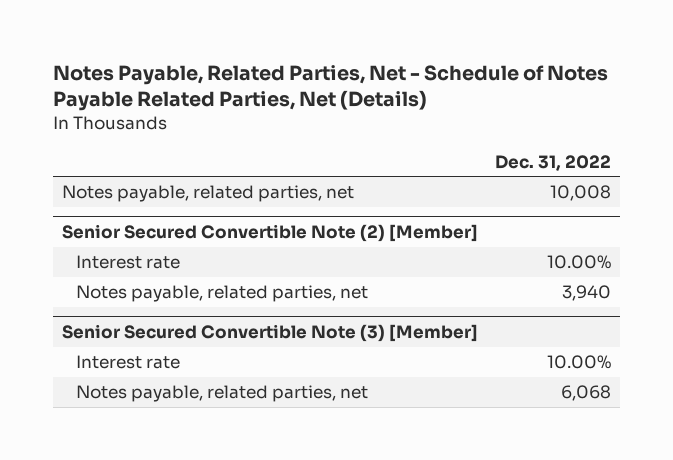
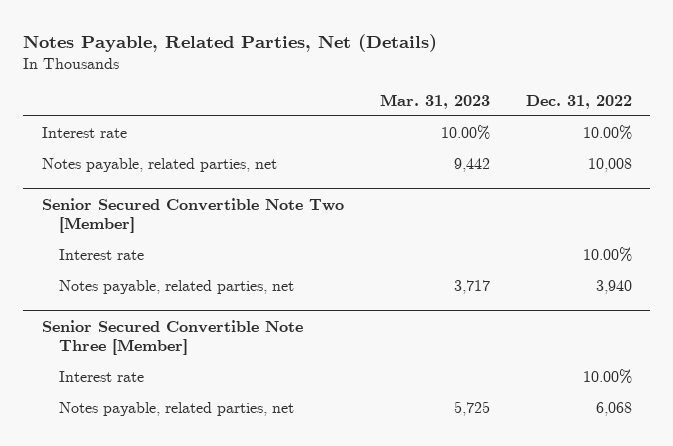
- Notes Payable, Related Parties, Net - Schedule of Notes Payable Related Parties, Net (Details)
+ Notes Payable, Related Parties, Net (Details)
- | Dec. 31, 2022
+ | Mar. 31, 2023 | Dec. 31, 2022
+ Interest rate | 10.00% | 10.00%
- Senior Secured Convertible Note (2) [Member]
+ Senior Secured Convertible Note Two [Member]
- Senior Secured Convertible Note (3) [Member]
+ Senior Secured Convertible Note Three [Member]

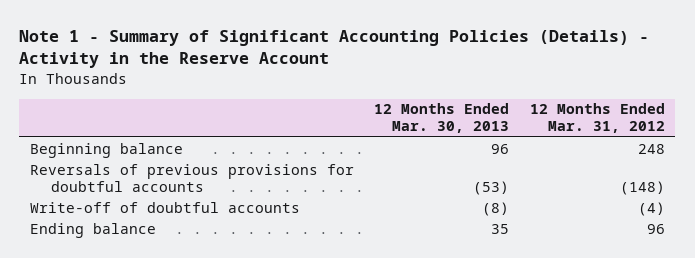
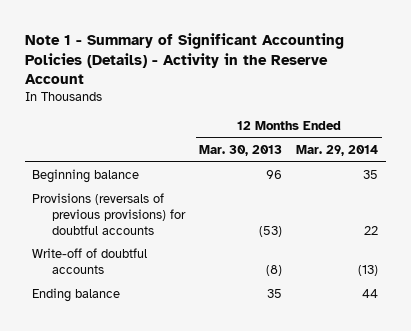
- | 12 Months Ended Mar. 30, 2013 | 12 Months Ended Mar. 31, 2012
+ | 12 Months Ended Mar. 30, 2013 | 12 Months Ended Mar. 29, 2014
- Reversals of previous provisions for doubtful accounts | (53) | (148)
+ Provisions (reversals of previous provisions) for doubtful accounts | (53) | 22

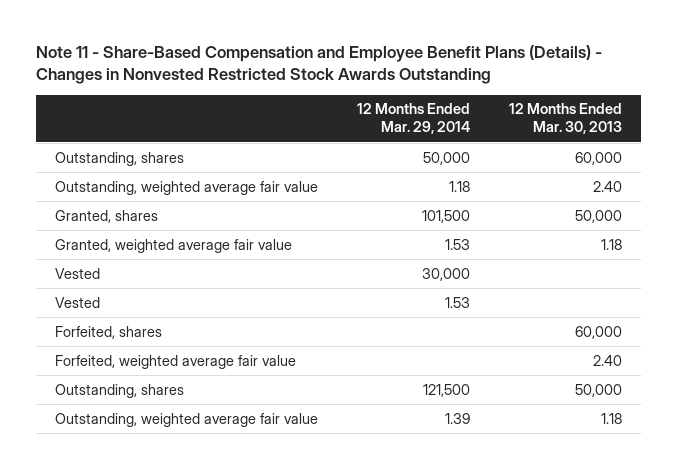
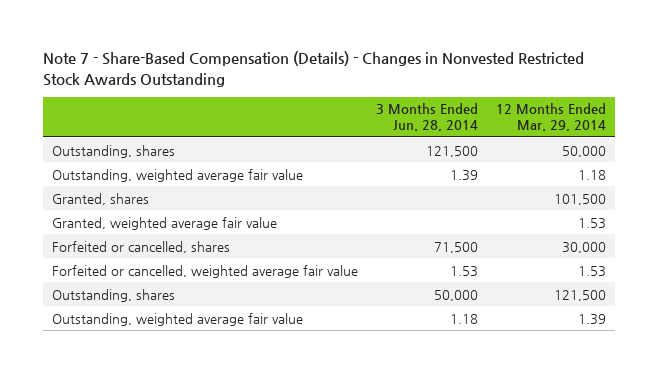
- Note 11 - Share-Based Compensation and Employee Benefit Plans (Details) - Changes in Nonvested Restricted Stock Awards Outstanding
+ Note 7 - Share-Based Compensation (Details) - Changes in Nonvested Restricted Stock Awards Outstanding
- | 12 Months Ended Mar. 29, 2014 | 12 Months Ended Mar. 30, 2013
+ | 3 Months Ended Jun. 28, 2014 | 12 Months Ended Mar. 29, 2014
- Vested | 30,000 |
- Vested | 1.53 |
- Forfeited, shares | | 60,000
- Forfeited, weighted average fair value | | 2.40
+ Forfeited or cancelled, shares | 71,500 | 30,000
+ Forfeited or cancelled, weighted average fair value | 1.53 | 1.53

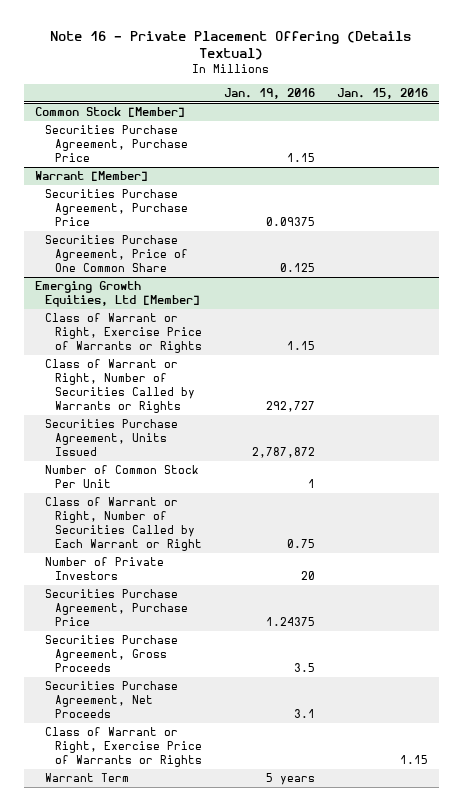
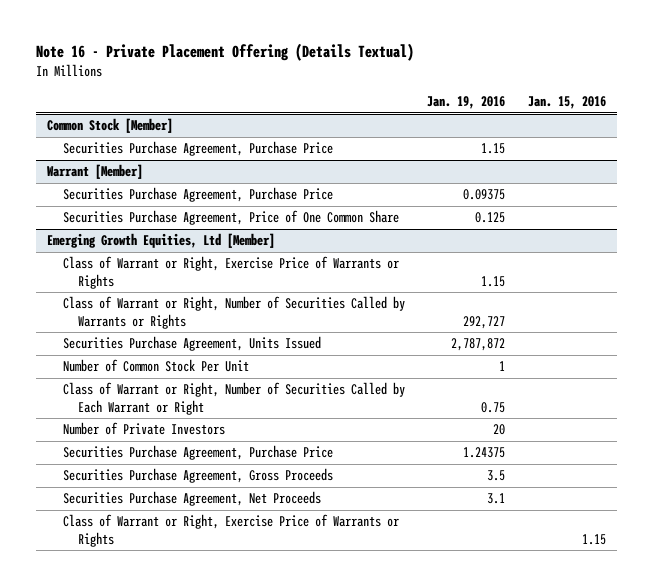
@ Emerging Growth Equities, Ltd [Member]
- Warrant Term | 5 years |

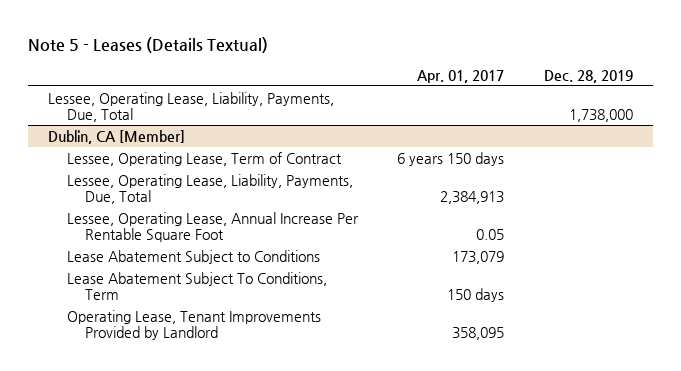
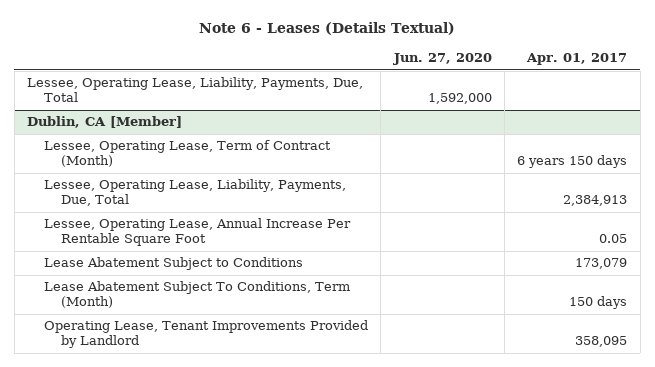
- Note 5 - Leases (Details Textual)
+ Note 6 - Leases (Details Textual)
- | Apr. 01, 2017 | Dec. 28, 2019
+ | Jun. 27, 2020 | Apr. 01, 2017
@ Dublin, CA [Member]
- Lessee, Operating Lease, Term of Contract | 6 years 150 days |
+ Lessee, Operating Lease, Term of Contract (Month) | | 6 years 150 days
- Lease Abatement Subject To Conditions, Term | 150 days |
+ Lease Abatement Subject To Conditions, Term (Month) | | 150 days

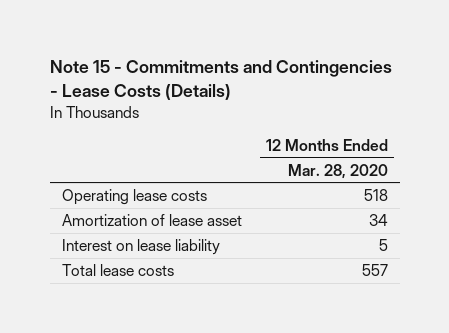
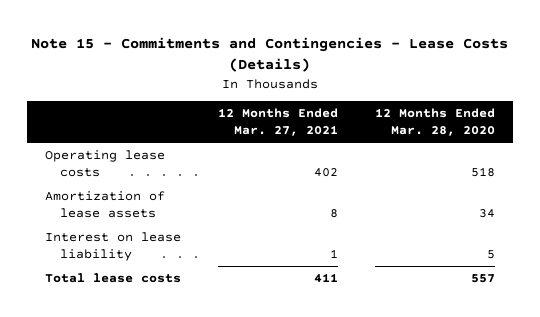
- | 12 Months Ended Mar. 28, 2020
+ | 12 Months Ended Mar. 27, 2021 | 12 Months Ended Mar. 28, 2020
- Amortization of lease asset | 34
+ Amortization of lease assets | 8 | 34

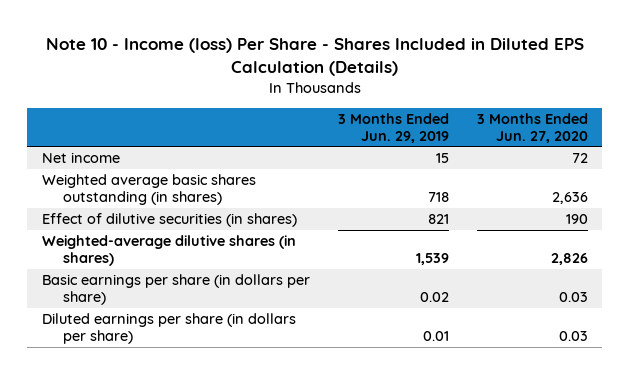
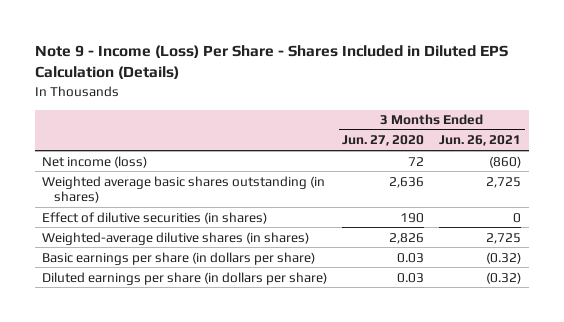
- Note 10 - Income (loss) Per Share - Shares Included in Diluted EPS Calculation (Details)
+ Note 9 - Income (Loss) Per Share - Shares Included in Diluted EPS Calculation (Details)
- | 3 Months Ended Jun. 29, 2019 | 3 Months Ended Jun. 27, 2020
+ | 3 Months Ended Jun. 27, 2020 | 3 Months Ended Jun. 26, 2021
- Net income | 15 | 72
+ Net income (loss) | 72 | (860)

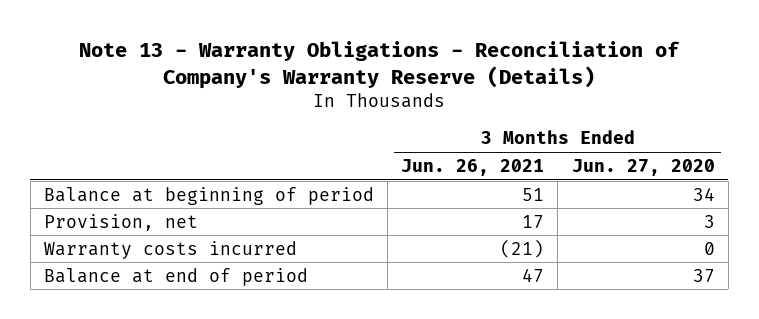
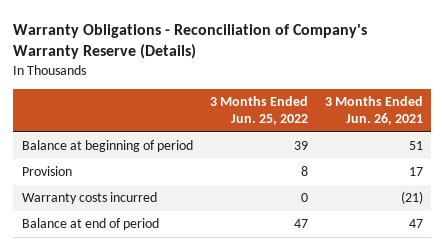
- Note 13 - Warranty Obligations - Reconciliation of Company's Warranty Reserve (Details)
+ Warranty Obligations - Reconciliation of Company's Warranty Reserve (Details)
- | 3 Months Ended Jun. 26, 2021 | 3 Months Ended Jun. 27, 2020
+ | 3 Months Ended Jun. 25, 2022 | 3 Months Ended Jun. 26, 2021
- Provision, net | 17 | 3
+ Provision | 8 | 17

